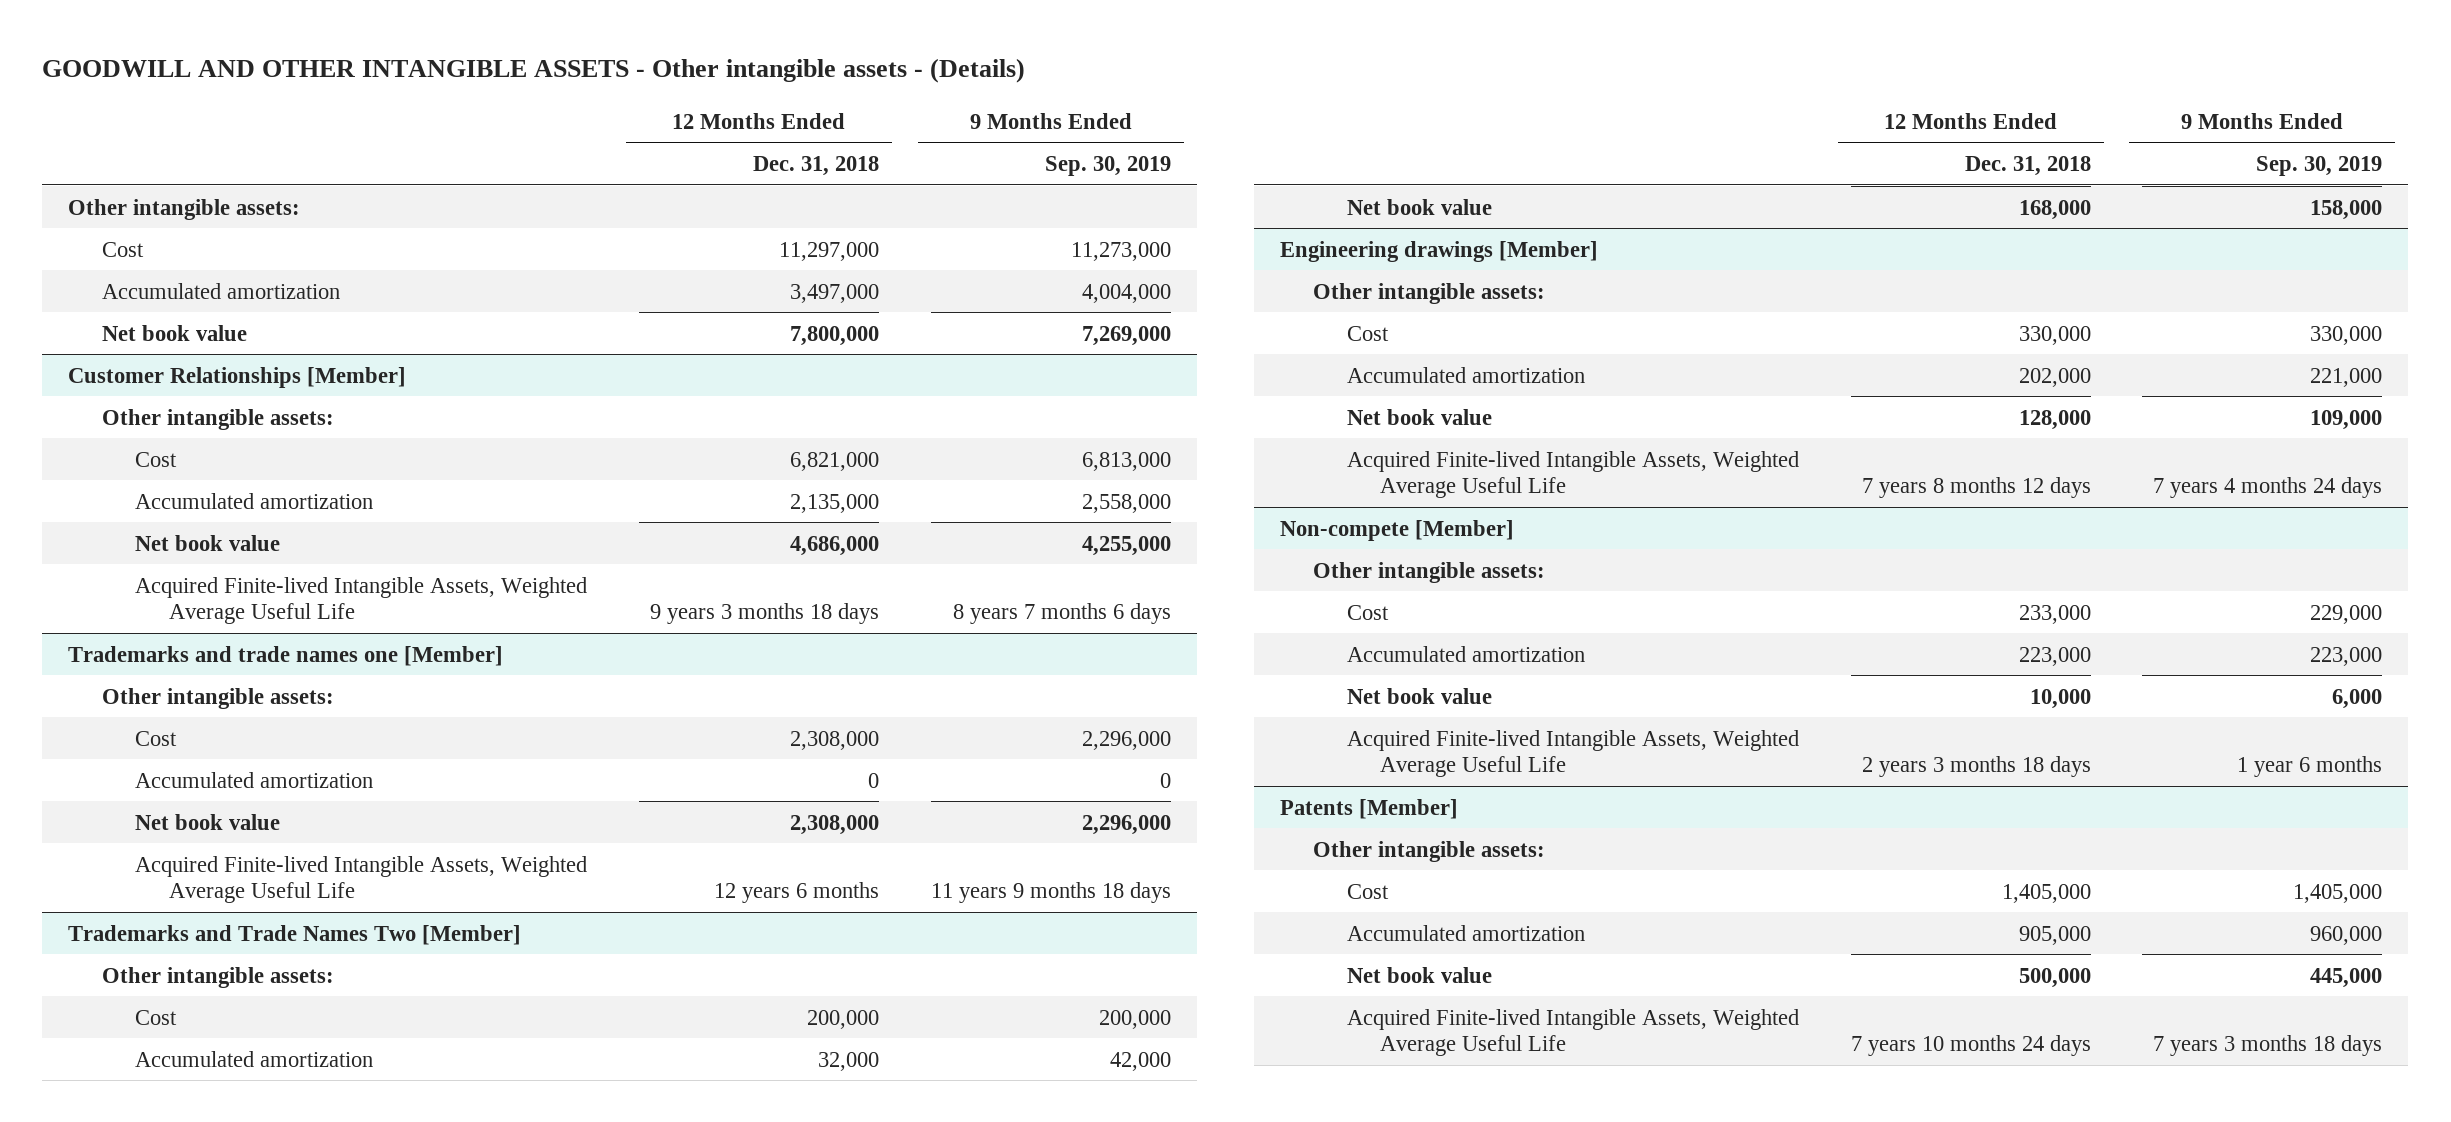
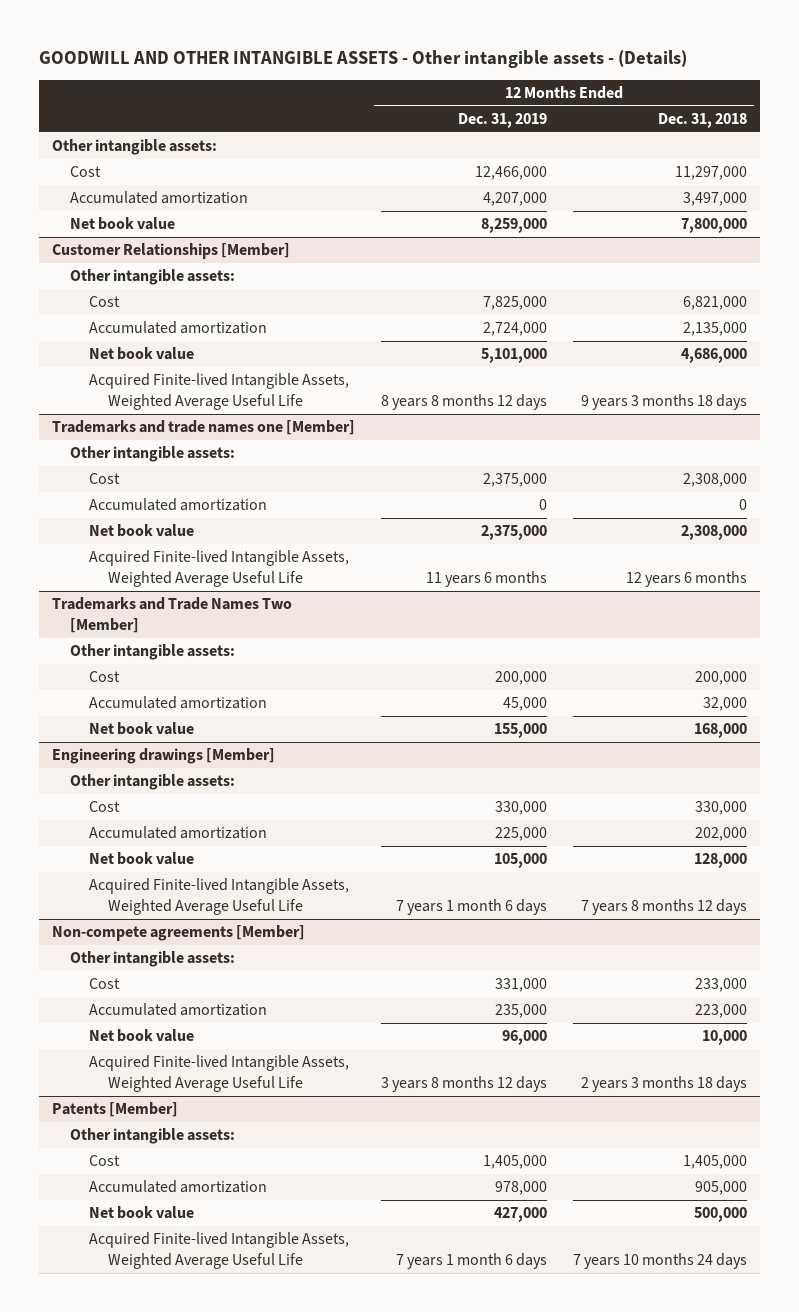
- | 12 Months Ended Dec. 31, 2018 | 9 Months Ended Sep. 30, 2019
+ | 12 Months Ended Dec. 31, 2019 | 12 Months Ended Dec. 31, 2018
- Non-compete [Member]
+ Non-compete agreements [Member]

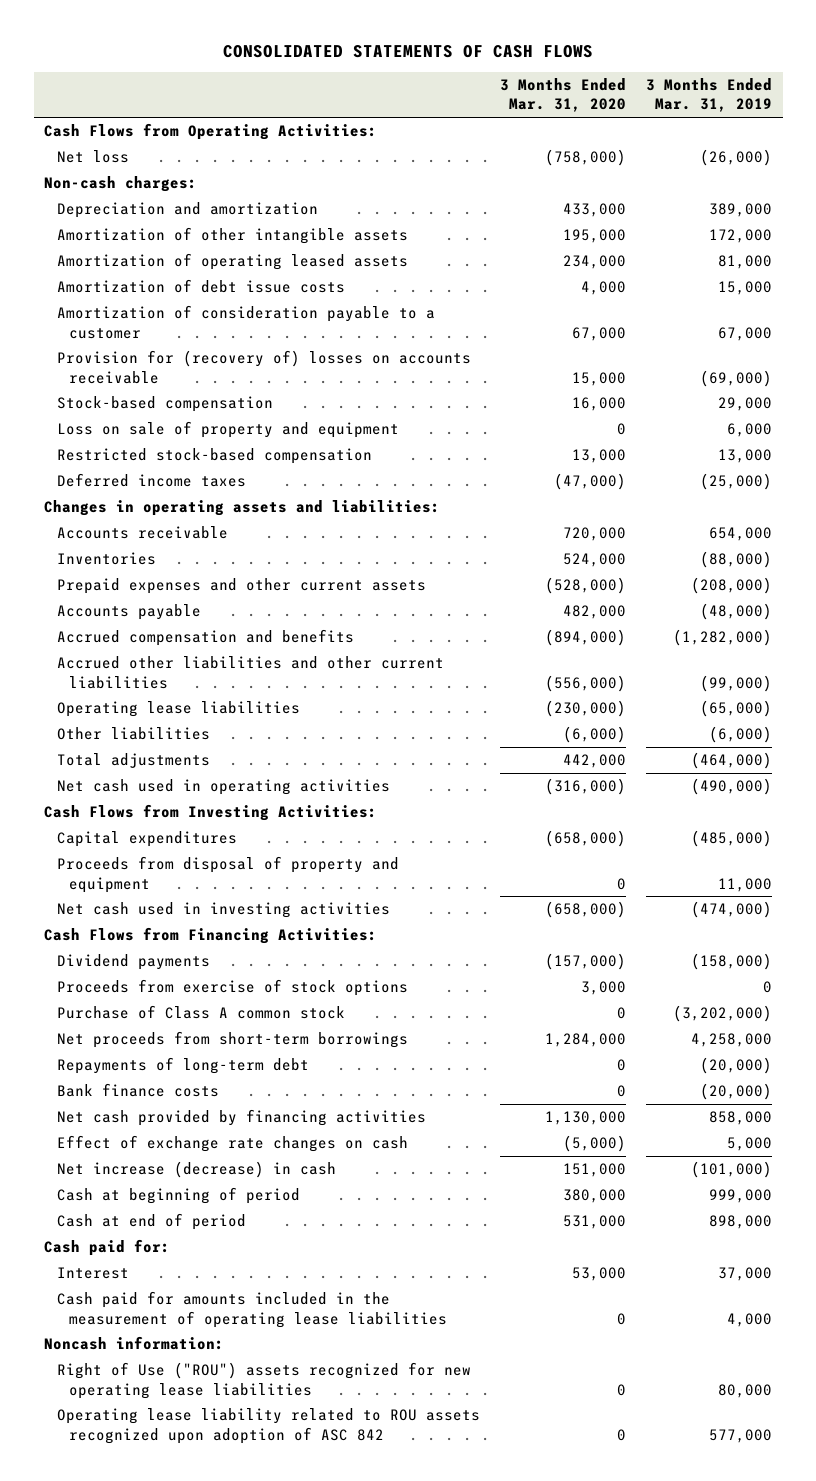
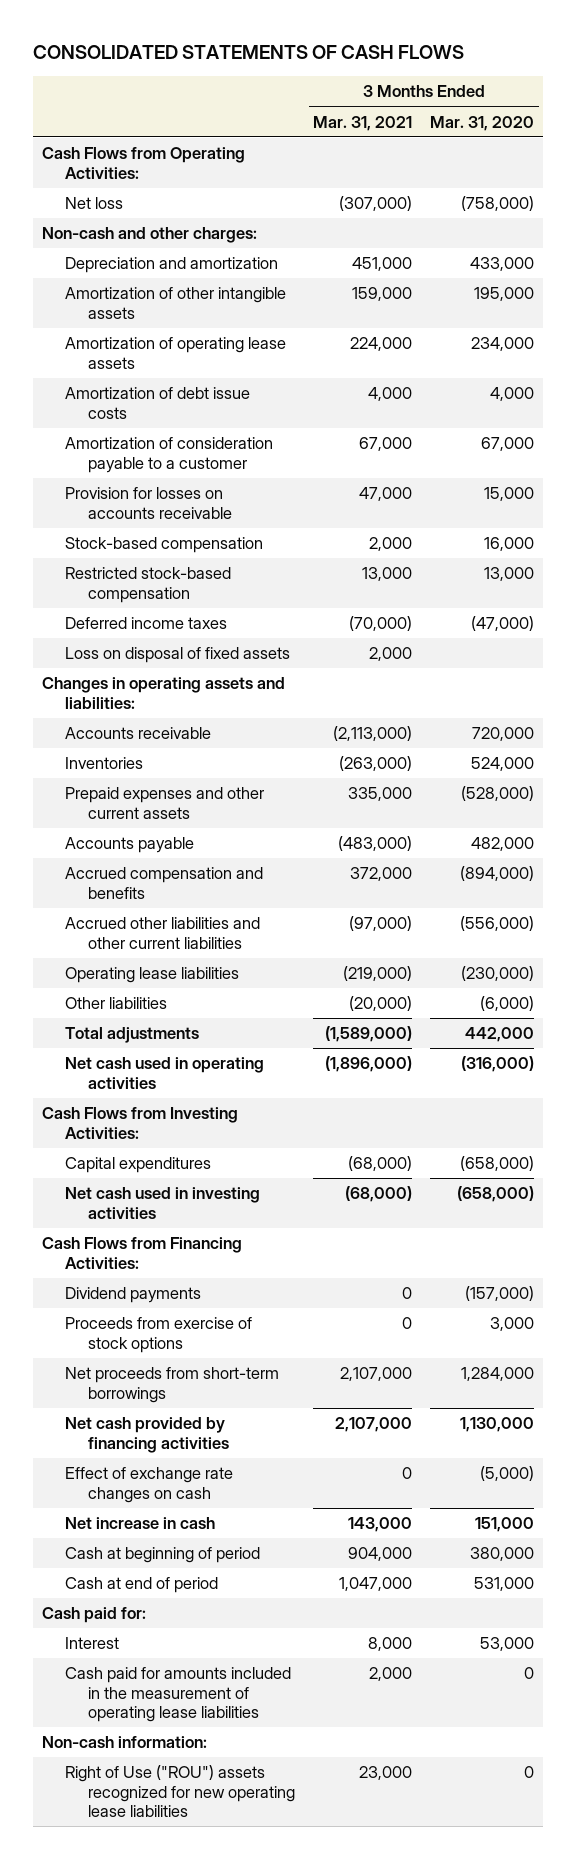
- | 3 Months Ended Mar. 31, 2020 | 3 Months Ended Mar. 31, 2019
+ | 3 Months Ended Mar. 31, 2021 | 3 Months Ended Mar. 31, 2020
- Non-cash charges:
+ Non-cash and other charges:
- Amortization of operating leased assets | 234,000 | 81,000
+ Amortization of operating lease assets | 224,000 | 234,000
- Provision for (recovery of) losses on accounts receivable | 15,000 | (69,000)
+ Provision for losses on accounts receivable | 47,000 | 15,000
- Loss on sale of property and equipment | 0 | 6,000
+ Loss on disposal of fixed assets | 2,000 |
- Proceeds from disposal of property and equipment | 0 | 11,000
- Purchase of Class A common stock | 0 | (3,202,000)
- Repayments of long-term debt | 0 | (20,000)
- Bank finance costs | 0 | (20,000)
- Net increase (decrease) in cash | 151,000 | (101,000)
+ Net increase in cash | 143,000 | 151,000
- Noncash information:
+ Non-cash information:
- Operating lease liability related to ROU assets recognized upon adoption of ASC 842 | 0 | 577,000

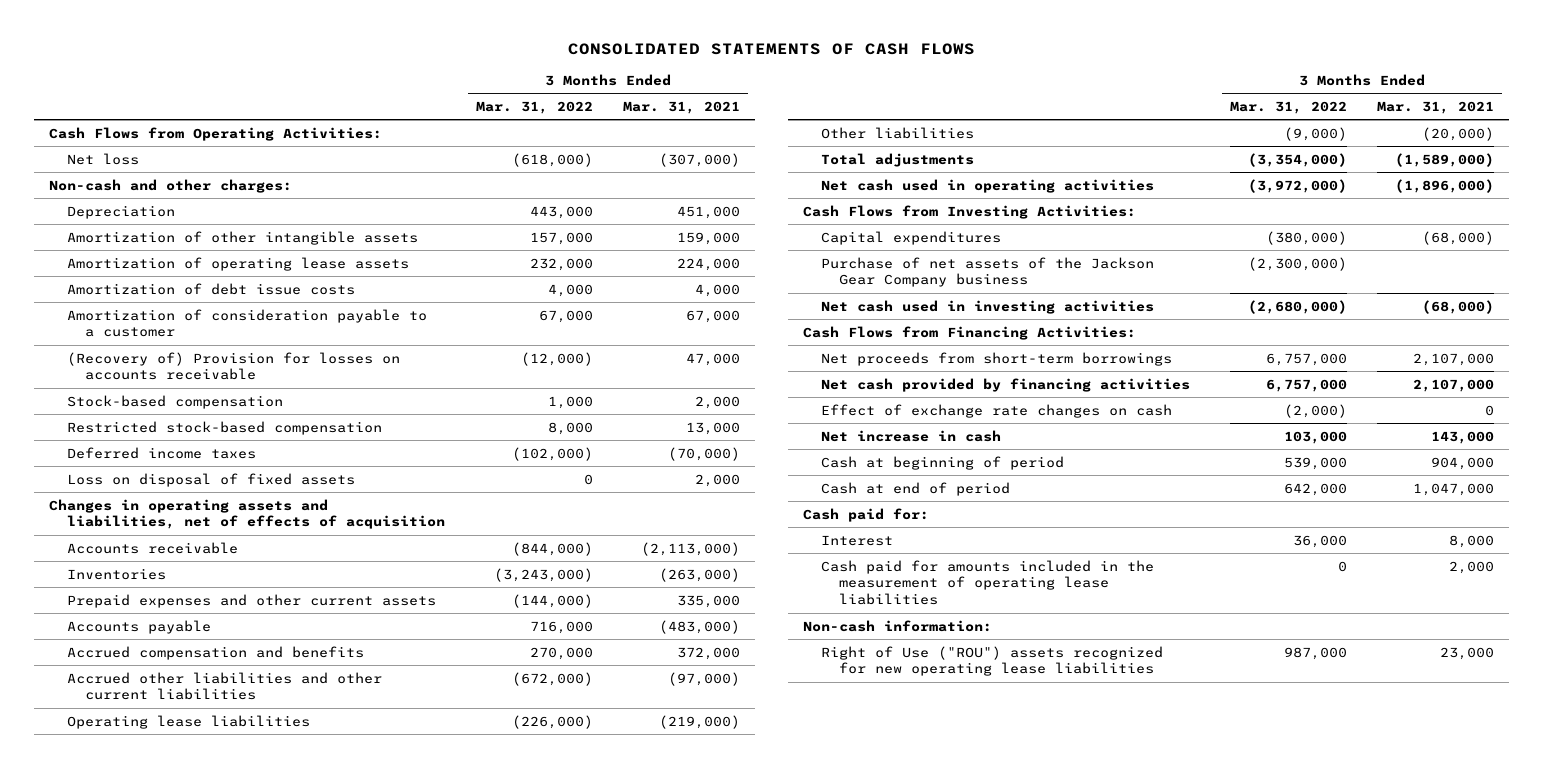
- | 3 Months Ended Mar. 31, 2021 | 3 Months Ended Mar. 31, 2020
+ | 3 Months Ended Mar. 31, 2022 | 3 Months Ended Mar. 31, 2021
- Depreciation and amortization | 451,000 | 433,000
+ Depreciation | 443,000 | 451,000
- Provision for losses on accounts receivable | 47,000 | 15,000
+ (Recovery of) Provision for losses on accounts receivable | (12,000) | 47,000
- Changes in operating assets and liabilities:
+ Changes in operating assets and liabilities, net of effects of acquisition
+ Purchase of net assets of the Jackson Gear Company business | (2,300,000) |
- Dividend payments | 0 | (157,000)
- Proceeds from exercise of stock options | 0 | 3,000

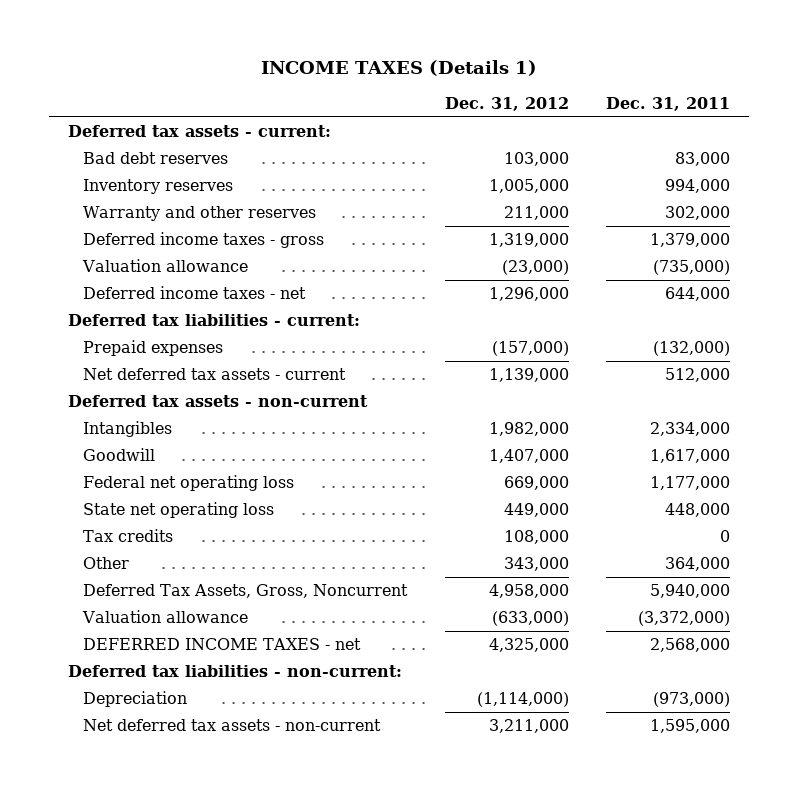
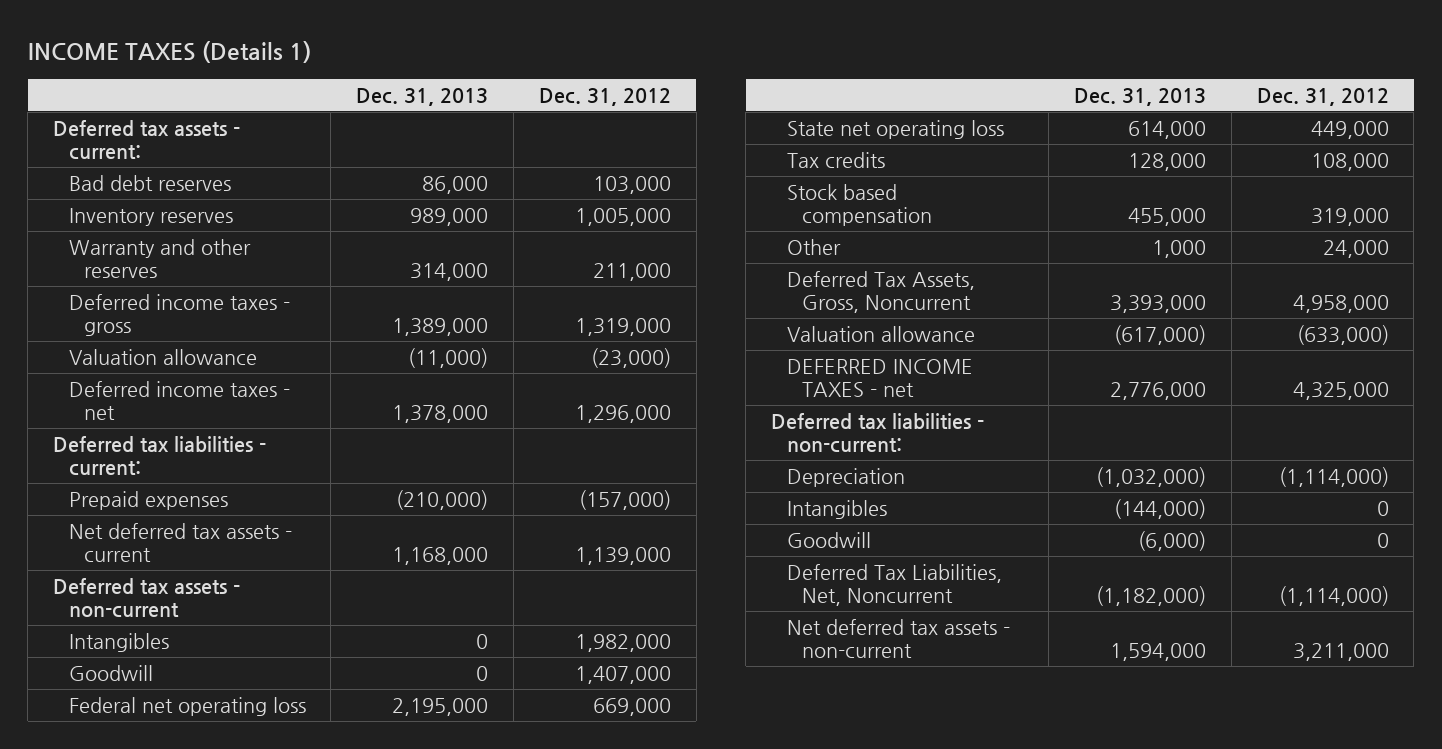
- | Dec. 31, 2012 | Dec. 31, 2011
+ | Dec. 31, 2013 | Dec. 31, 2012
- Other | 343,000 | 364,000
+ Stock based compensation | 455,000 | 319,000
+ Other | 1,000 | 24,000
+ Intangibles | (144,000) | 0
+ Goodwill | (6,000) | 0
+ Deferred Tax Liabilities, Net, Noncurrent | (1,182,000) | (1,114,000)

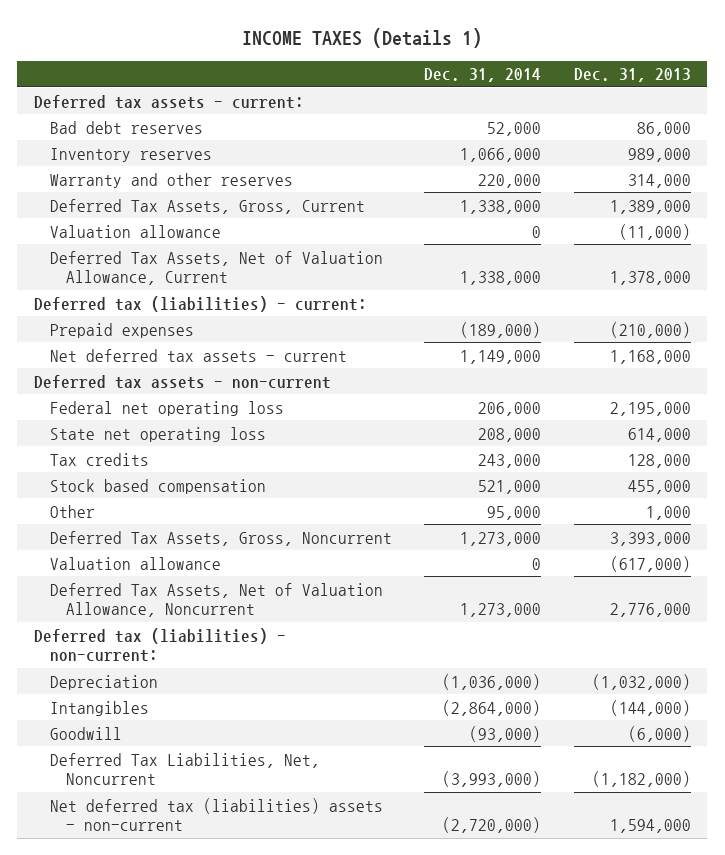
- | Dec. 31, 2013 | Dec. 31, 2012
+ | Dec. 31, 2014 | Dec. 31, 2013
- Deferred income taxes - gross | 1,389,000 | 1,319,000
+ Deferred Tax Assets, Gross, Current | 1,338,000 | 1,389,000
- Deferred income taxes - net | 1,378,000 | 1,296,000
- Deferred tax liabilities - current:
+ Deferred Tax Assets, Net of Valuation Allowance, Current | 1,338,000 | 1,378,000
+ Deferred tax (liabilities) - current:
- Intangibles | 0 | 1,982,000
- Goodwill | 0 | 1,407,000
- DEFERRED INCOME TAXES - net | 2,776,000 | 4,325,000
- Deferred tax liabilities - non-current:
+ Deferred Tax Assets, Net of Valuation Allowance, Noncurrent | 1,273,000 | 2,776,000
+ Deferred tax (liabilities) - non-current:
- Net deferred tax assets - non-current | 1,594,000 | 3,211,000
+ Net deferred tax (liabilities) assets - non-current | (2,720,000) | 1,594,000

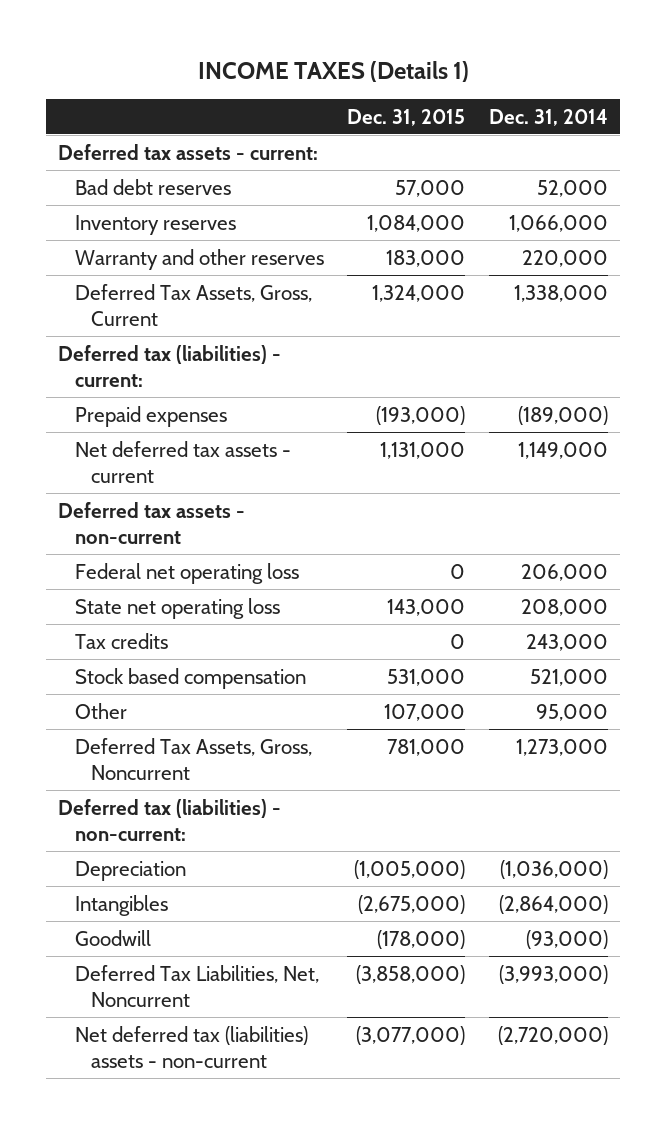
- | Dec. 31, 2014 | Dec. 31, 2013
+ | Dec. 31, 2015 | Dec. 31, 2014
- Valuation allowance | 0 | (11,000)
- Deferred Tax Assets, Net of Valuation Allowance, Current | 1,338,000 | 1,378,000
- Valuation allowance | 0 | (617,000)
- Deferred Tax Assets, Net of Valuation Allowance, Noncurrent | 1,273,000 | 2,776,000

